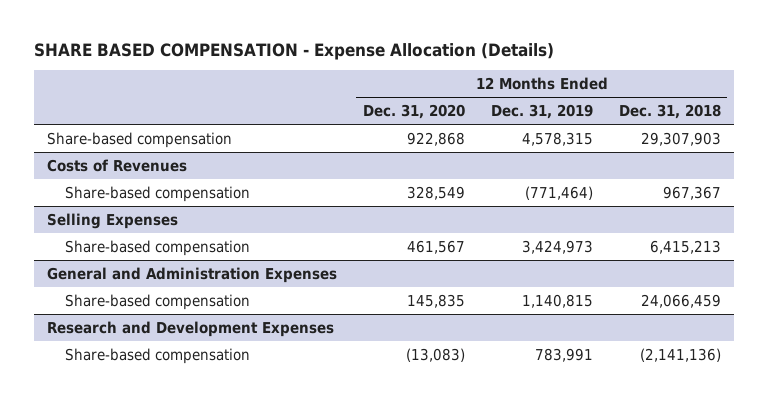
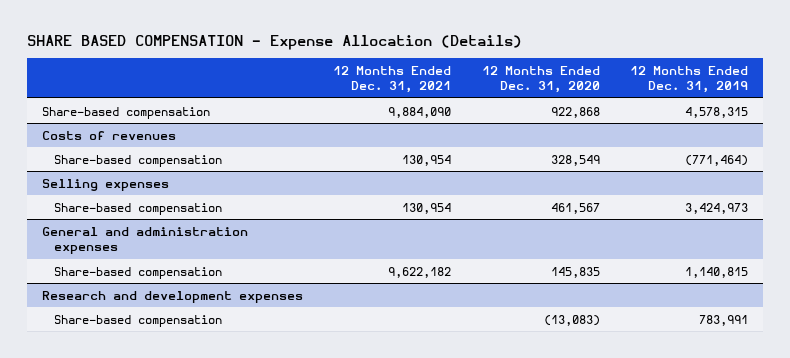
- | 12 Months Ended Dec. 31, 2020 | 12 Months Ended Dec. 31, 2019 | 12 Months Ended Dec. 31, 2018
+ | 12 Months Ended Dec. 31, 2021 | 12 Months Ended Dec. 31, 2020 | 12 Months Ended Dec. 31, 2019
- Costs of Revenues
+ Costs of revenues
- Selling Expenses
+ Selling expenses
- General and Administration Expenses
+ General and administration expenses
- Research and Development Expenses
+ Research and development expenses

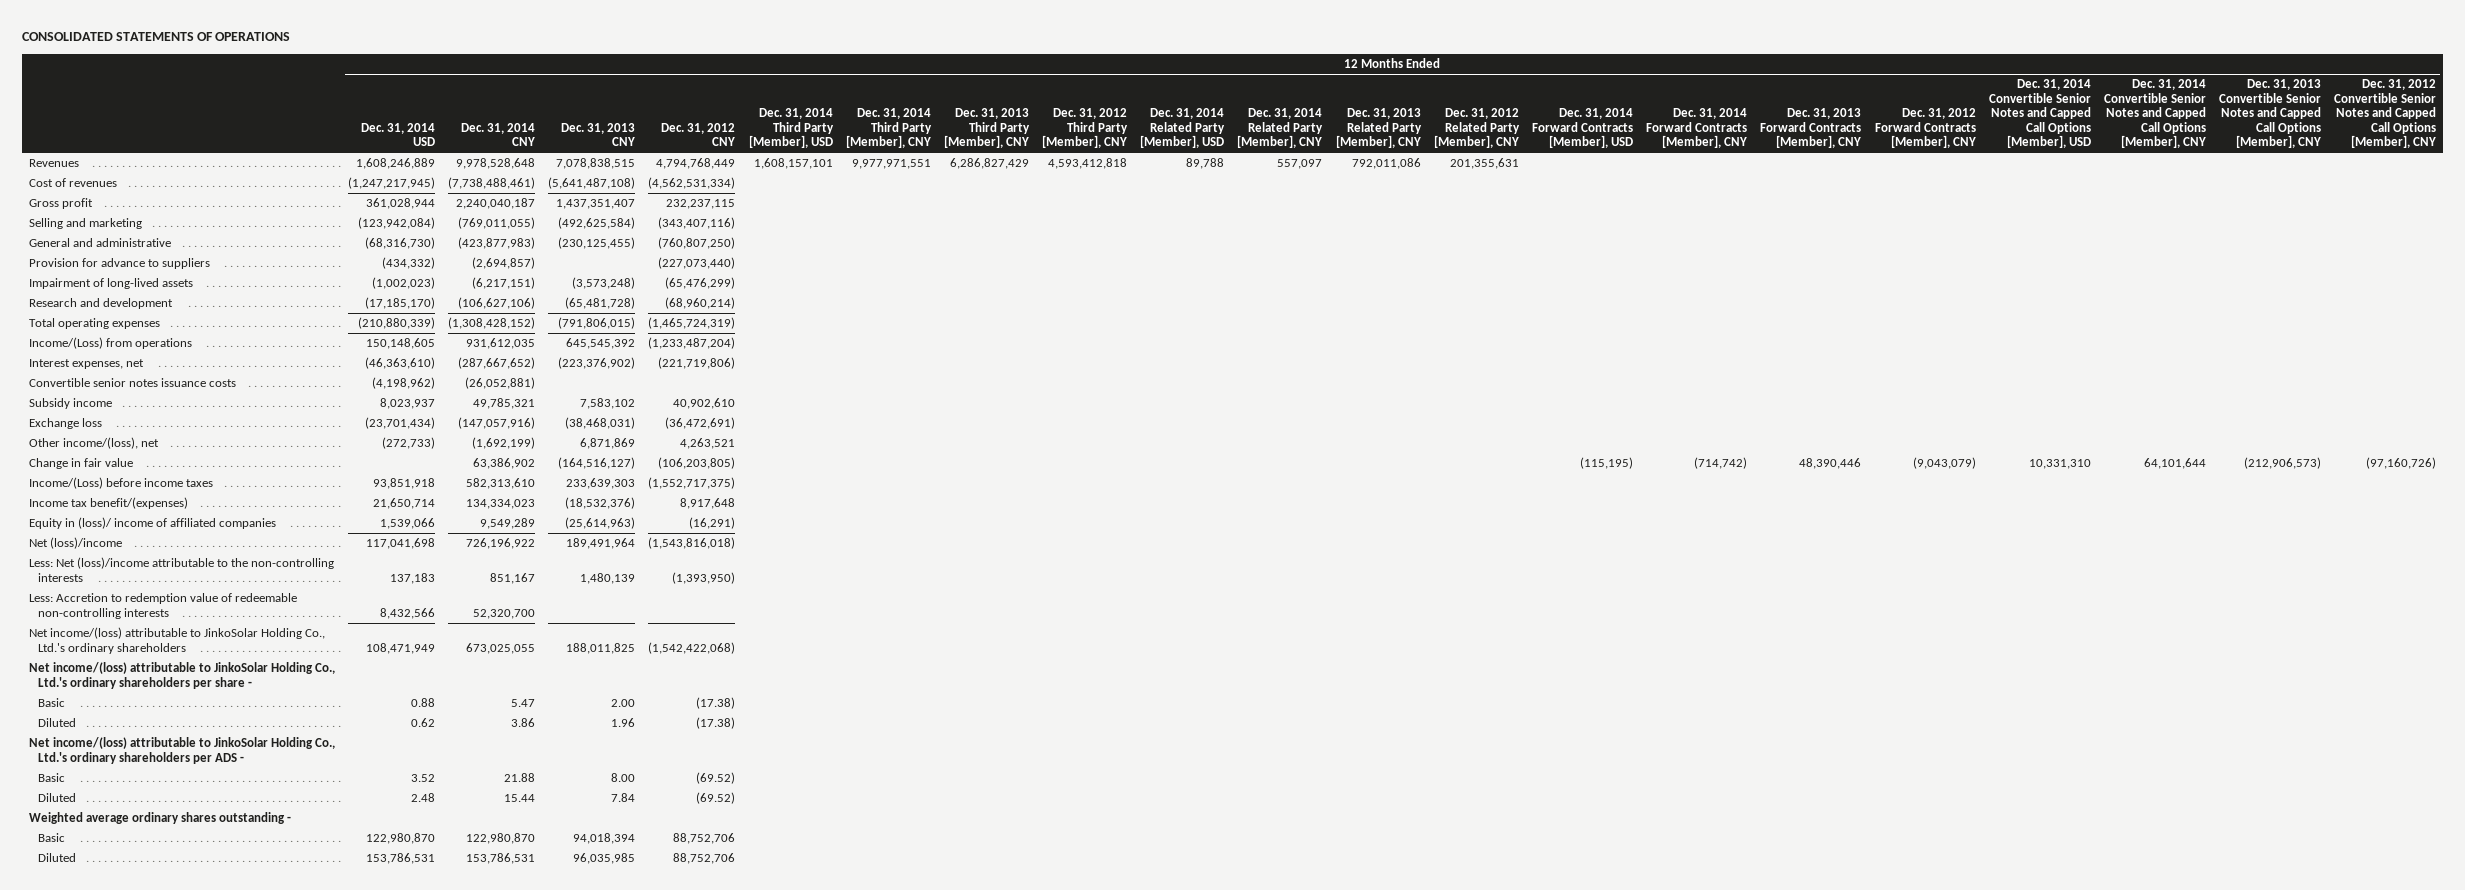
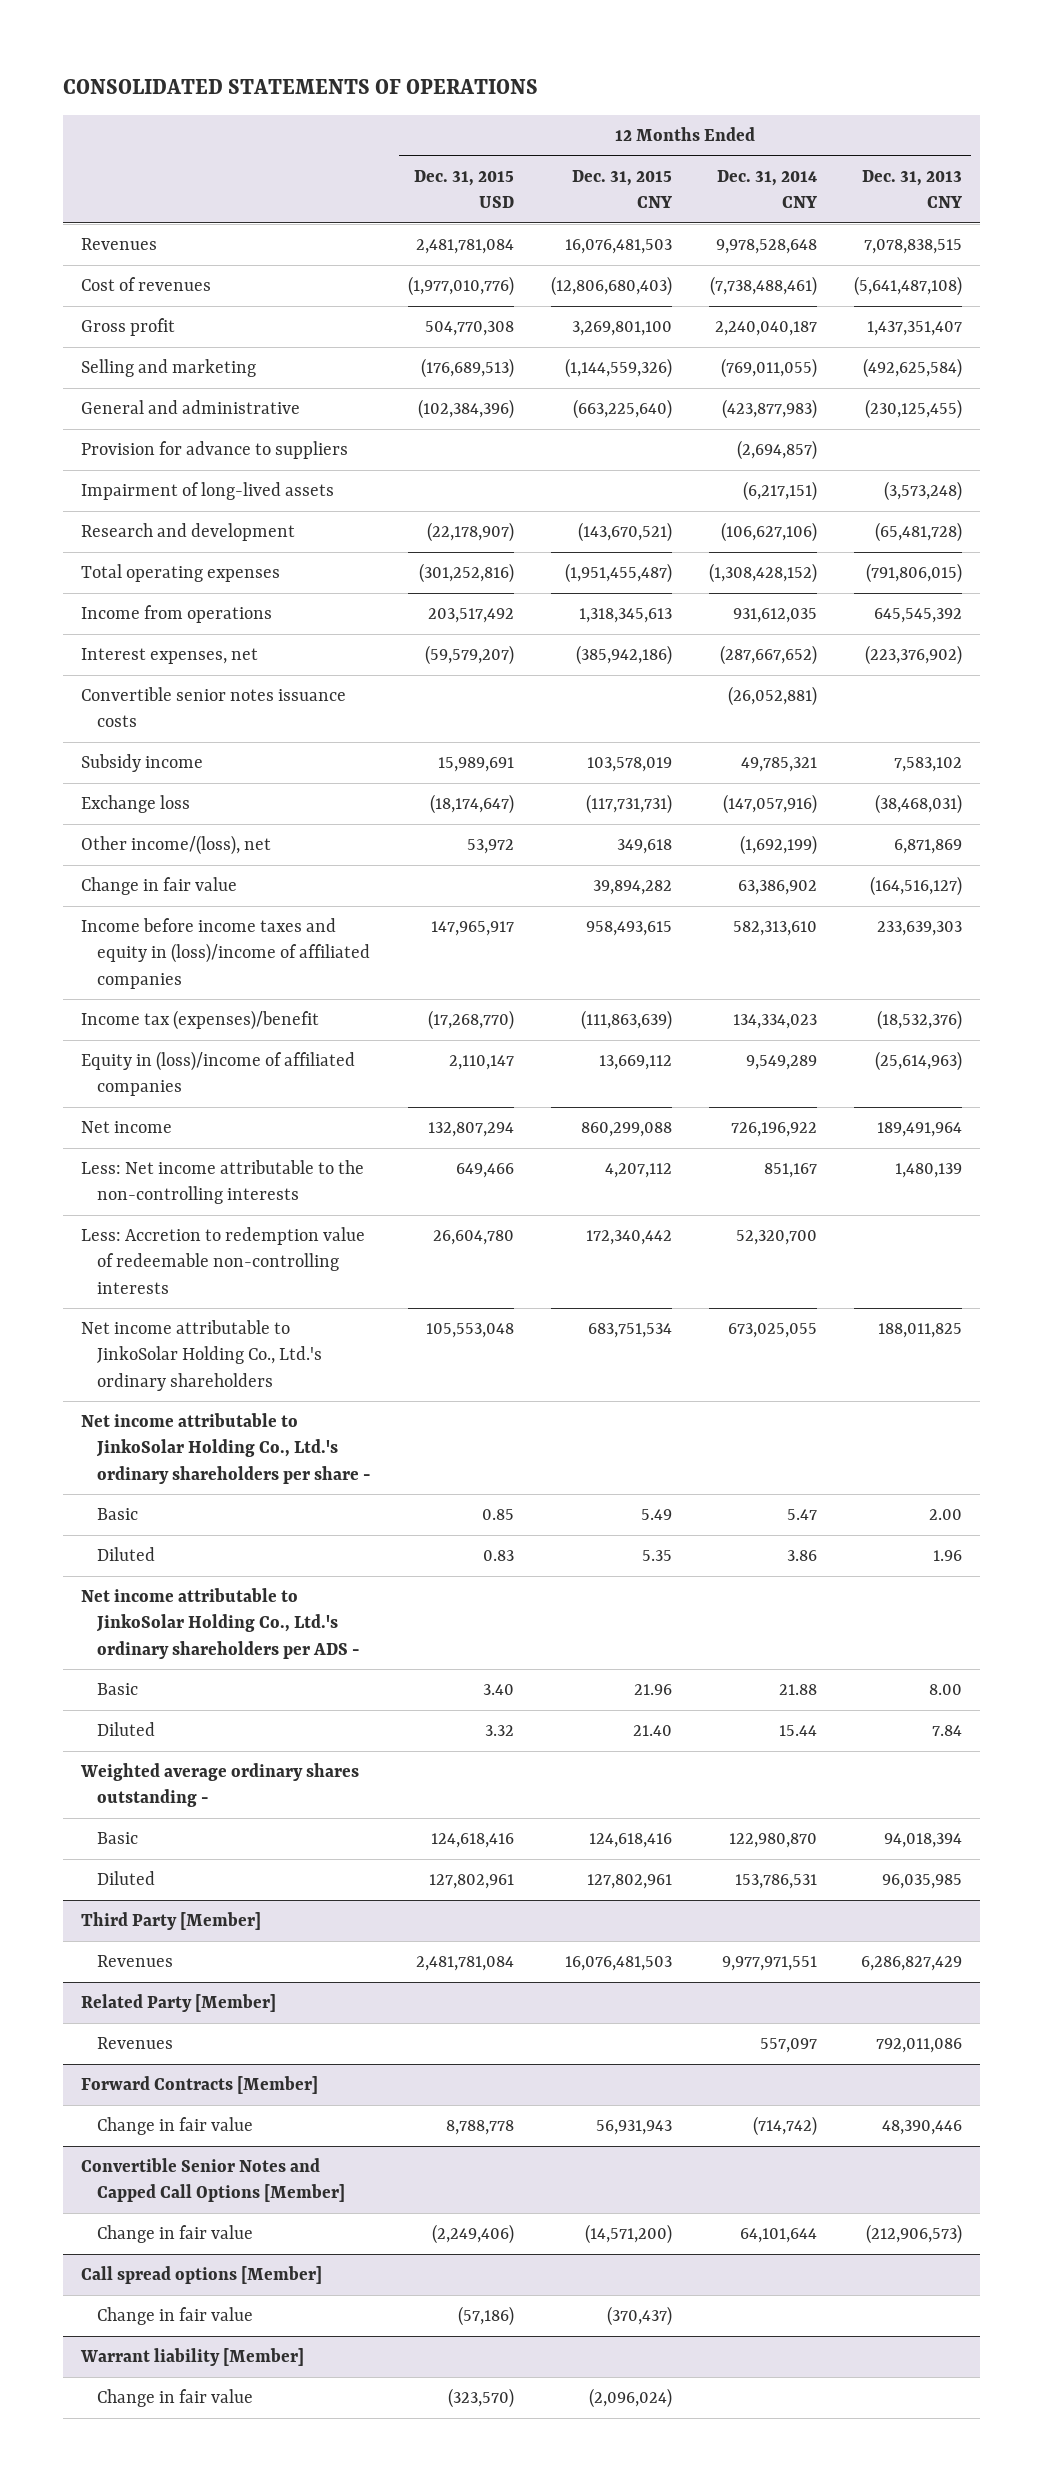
- | 12 Months Ended Dec. 31, 2014 USD | 12 Months Ended Dec. 31, 2014 CNY | 12 Months Ended Dec. 31, 2013 CNY | 12 Months Ended Dec. 31, 2012 CNY | 12 Months Ended Dec. 31, 2014 Third Party [Member], USD | 12 Months Ended Dec. 31, 2014 Third Party [Member], CNY | 12 Months Ended Dec. 31, 2013 Third Party [Member], CNY | 12 Months Ended Dec. 31, 2012 Third Party [Member], CNY | 12 Months Ended Dec. 31, 2014 Related Party [Member], USD | 12 Months Ended Dec. 31, 2014 Related Party [Member], CNY | 12 Months Ended Dec. 31, 2013 Related Party [Member], CNY | 12 Months Ended Dec. 31, 2012 Related Party [Member], CNY | 12 Months Ended Dec. 31, 2014 Forward Contracts [Member], USD | 12 Months Ended Dec. 31, 2014 Forward Contracts [Member], CNY | 12 Months Ended Dec. 31, 2013 Forward Contracts [Member], CNY | 12 Months Ended Dec. 31, 2012 Forward Contracts [Member], CNY | 12 Months Ended Dec. 31, 2014 Convertible Senior Notes and Capped Call Options [Member], USD | 12 Months Ended Dec. 31, 2014 Convertible Senior Notes and Capped Call Options [Member], CNY | 12 Months Ended Dec. 31, 2013 Convertible Senior Notes and Capped Call Options [Member], CNY | 12 Months Ended Dec. 31, 2012 Convertible Senior Notes and Capped Call Options [Member], CNY
+ | 12 Months Ended Dec. 31, 2015 USD | 12 Months Ended Dec. 31, 2015 CNY | 12 Months Ended Dec. 31, 2014 CNY | 12 Months Ended Dec. 31, 2013 CNY
- Income/(Loss) from operations | 150,148,605 | 931,612,035 | 645,545,392 | (1,233,487,204) | | | | | | | | | | | | | | | |
+ Income from operations | 203,517,492 | 1,318,345,613 | 931,612,035 | 645,545,392
- Income/(Loss) before income taxes | 93,851,918 | 582,313,610 | 233,639,303 | (1,552,717,375) | | | | | | | | | | | | | | | |
- Income tax benefit/(expenses) | 21,650,714 | 134,334,023 | (18,532,376) | 8,917,648 | | | | | | | | | | | | | | | |
- Equity in (loss)/ income of affiliated companies | 1,539,066 | 9,549,289 | (25,614,963) | (16,291) | | | | | | | | | | | | | | | |
- Net (loss)/income | 117,041,698 | 726,196,922 | 189,491,964 | (1,543,816,018) | | | | | | | | | | | | | | | |
- Less: Net (loss)/income attributable to the non-controlling interests | 137,183 | 851,167 | 1,480,139 | (1,393,950) | | | | | | | | | | | | | | | |
+ Income before income taxes and equity in (loss)/income of affiliated companies | 147,965,917 | 958,493,615 | 582,313,610 | 233,639,303
+ Income tax (expenses)/benefit | (17,268,770) | (111,863,639) | 134,334,023 | (18,532,376)
+ Equity in (loss)/income of affiliated companies | 2,110,147 | 13,669,112 | 9,549,289 | (25,614,963)
+ Net income | 132,807,294 | 860,299,088 | 726,196,922 | 189,491,964
+ Less: Net income attributable to the non-controlling interests | 649,466 | 4,207,112 | 851,167 | 1,480,139
- Net income/(loss) attributable to JinkoSolar Holding Co., Ltd.'s ordinary shareholders | 108,471,949 | 673,025,055 | 188,011,825 | (1,542,422,068) | | | | | | | | | | | | | | | |
- Net income/(loss) attributable to JinkoSolar Holding Co., Ltd.'s ordinary shareholders per share -
+ Net income attributable to JinkoSolar Holding Co., Ltd.'s ordinary shareholders | 105,553,048 | 683,751,534 | 673,025,055 | 188,011,825
+ Net income attributable to JinkoSolar Holding Co., Ltd.'s ordinary shareholders per share -
- Net income/(loss) attributable to JinkoSolar Holding Co., Ltd.'s ordinary shareholders per ADS -
+ Net income attributable to JinkoSolar Holding Co., Ltd.'s ordinary shareholders per ADS -
+ Third Party [Member]
+ Revenues | 2,481,781,084 | 16,076,481,503 | 9,977,971,551 | 6,286,827,429
+ Related Party [Member]
+ Revenues | | | 557,097 | 792,011,086
+ Forward Contracts [Member]
+ Change in fair value | 8,788,778 | 56,931,943 | (714,742) | 48,390,446
+ Convertible Senior Notes and Capped Call Options [Member]
+ Change in fair value | (2,249,406) | (14,571,200) | 64,101,644 | (212,906,573)
+ Call spread options [Member]
+ Change in fair value | (57,186) | (370,437) | |
+ Warrant liability [Member]
+ Change in fair value | (323,570) | (2,096,024) | |

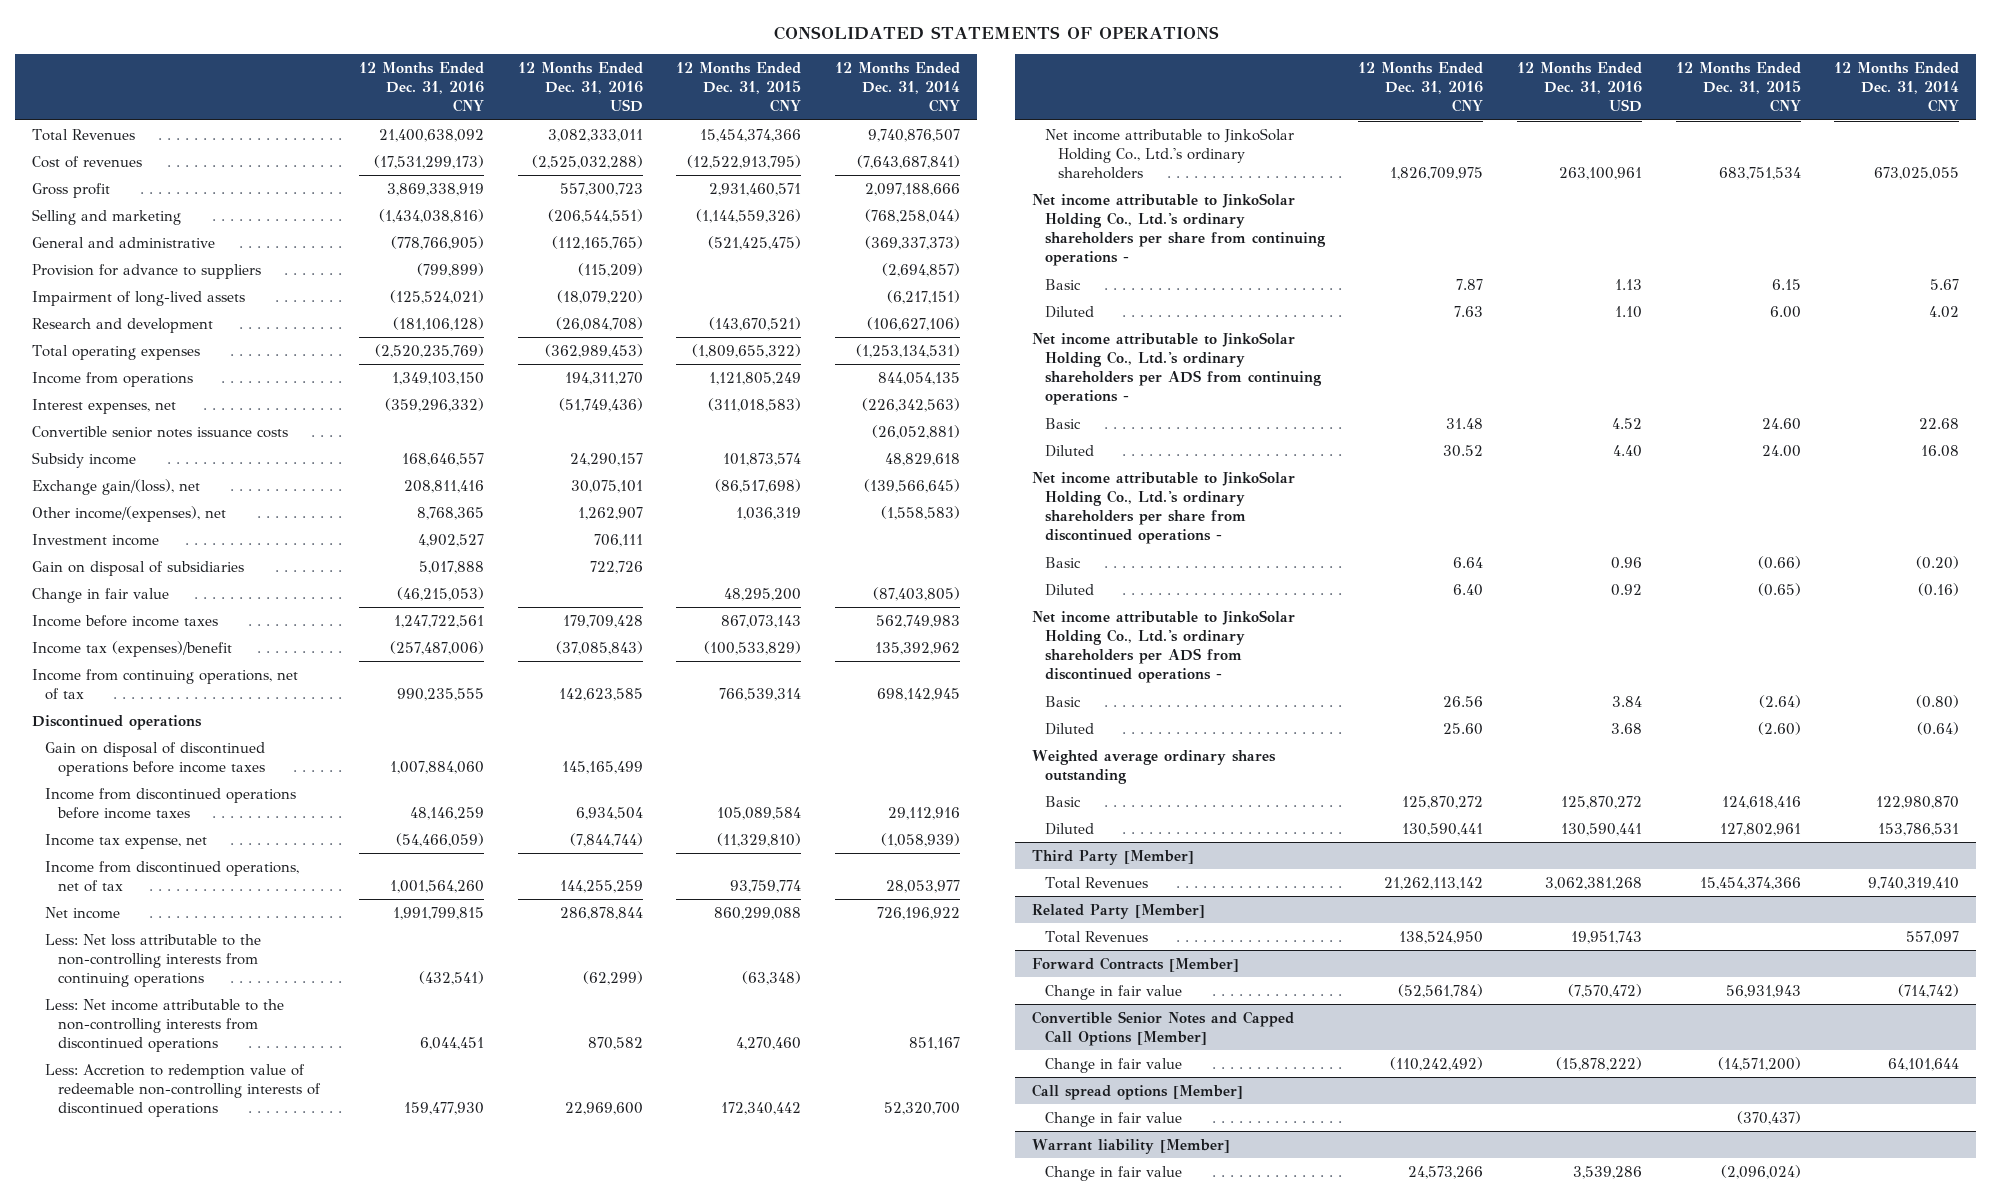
- | 12 Months Ended Dec. 31, 2015 USD | 12 Months Ended Dec. 31, 2015 CNY | 12 Months Ended Dec. 31, 2014 CNY | 12 Months Ended Dec. 31, 2013 CNY
+ | 12 Months Ended Dec. 31, 2016 CNY | 12 Months Ended Dec. 31, 2016 USD | 12 Months Ended Dec. 31, 2015 CNY | 12 Months Ended Dec. 31, 2014 CNY
- Revenues | 2,481,781,084 | 16,076,481,503 | 9,978,528,648 | 7,078,838,515
- Cost of revenues | (1,977,010,776) | (12,806,680,403) | (7,738,488,461) | (5,641,487,108)
- Gross profit | 504,770,308 | 3,269,801,100 | 2,240,040,187 | 1,437,351,407
- Selling and marketing | (176,689,513) | (1,144,559,326) | (769,011,055) | (492,625,584)
- General and administrative | (102,384,396) | (663,225,640) | (423,877,983) | (230,125,455)
+ Total Revenues | 21,400,638,092 | 3,082,333,011 | 15,454,374,366 | 9,740,876,507
+ Cost of revenues | (17,531,299,173) | (2,525,032,288) | (12,522,913,795) | (7,643,687,841)
+ Gross profit | 3,869,338,919 | 557,300,723 | 2,931,460,571 | 2,097,188,666
+ Selling and marketing | (1,434,038,816) | (206,544,551) | (1,144,559,326) | (768,258,044)
+ General and administrative | (778,766,905) | (112,165,765) | (521,425,475) | (369,337,373)
- Total operating expenses | (301,252,816) | (1,951,455,487) | (1,308,428,152) | (791,806,015)
- Income from operations | 203,517,492 | 1,318,345,613 | 931,612,035 | 645,545,392
- Interest expenses, net | (59,579,207) | (385,942,186) | (287,667,652) | (223,376,902)
+ Total operating expenses | (2,520,235,769) | (362,989,453) | (1,809,655,322) | (1,253,134,531)
+ Income from operations | 1,349,103,150 | 194,311,270 | 1,121,805,249 | 844,054,135
+ Interest expenses, net | (359,296,332) | (51,749,436) | (311,018,583) | (226,342,563)
- Subsidy income | 15,989,691 | 103,578,019 | 49,785,321 | 7,583,102
- Exchange loss | (18,174,647) | (117,731,731) | (147,057,916) | (38,468,031)
- Other income/(loss), net | 53,972 | 349,618 | (1,692,199) | 6,871,869
- Change in fair value | | 39,894,282 | 63,386,902 | (164,516,127)
- Income before income taxes and equity in (loss)/income of affiliated companies | 147,965,917 | 958,493,615 | 582,313,610 | 233,639,303
- Income tax (expenses)/benefit | (17,268,770) | (111,863,639) | 134,334,023 | (18,532,376)
- Equity in (loss)/income of affiliated companies | 2,110,147 | 13,669,112 | 9,549,289 | (25,614,963)
+ Subsidy income | 168,646,557 | 24,290,157 | 101,873,574 | 48,829,618
+ Exchange gain/(loss), net | 208,811,416 | 30,075,101 | (86,517,698) | (139,566,645)
+ Other income/(expenses), net | 8,768,365 | 1,262,907 | 1,036,319 | (1,558,583)
+ Investment income | 4,902,527 | 706,111 | |
+ Gain on disposal of subsidiaries | 5,017,888 | 722,726 | |
+ Change in fair value | (46,215,053) | | 48,295,200 | (87,403,805)
+ Income before income taxes | 1,247,722,561 | 179,709,428 | 867,073,143 | 562,749,983
+ Income tax (expenses)/benefit | (257,487,006) | (37,085,843) | (100,533,829) | 135,392,962
+ Income from continuing operations, net of tax | 990,235,555 | 142,623,585 | 766,539,314 | 698,142,945
+ Discontinued operations
+ Gain on disposal of discontinued operations before income taxes | 1,007,884,060 | 145,165,499 | |
+ Income from discontinued operations before income taxes | 48,146,259 | 6,934,504 | 105,089,584 | 29,112,916
+ Income tax expense, net | (54,466,059) | (7,844,744) | (11,329,810) | (1,058,939)
+ Income from discontinued operations, net of tax | 1,001,564,260 | 144,255,259 | 93,759,774 | 28,053,977
- Less: Net income attributable to the non-controlling interests | 649,466 | 4,207,112 | 851,167 | 1,480,139
- Less: Accretion to redemption value of redeemable non-controlling interests | 26,604,780 | 172,340,442 | 52,320,700 |
+ Less: Net loss attributable to the non-controlling interests from continuing operations | (432,541) | (62,299) | (63,348) |
+ Less: Net income attributable to the non-controlling interests from discontinued operations | 6,044,451 | 870,582 | 4,270,460 | 851,167
+ Less: Accretion to redemption value of redeemable non-controlling interests of discontinued operations | 159,477,930 | 22,969,600 | 172,340,442 | 52,320,700
- Net income attributable to JinkoSolar Holding Co., Ltd.'s ordinary shareholders per share -
- Basic | 0.85 | 5.49 | 5.47 | 2.00
- Diluted | 0.83 | 5.35 | 3.86 | 1.96
- Net income attributable to JinkoSolar Holding Co., Ltd.'s ordinary shareholders per ADS -
- Basic | 3.40 | 21.96 | 21.88 | 8.00
- Diluted | 3.32 | 21.40 | 15.44 | 7.84
- Weighted average ordinary shares outstanding -
+ Net income attributable to JinkoSolar Holding Co., Ltd.'s ordinary shareholders per share from continuing operations -
+ Basic | 7.87 | 1.13 | 6.15 | 5.67
+ Diluted | 7.63 | 1.10 | 6.00 | 4.02
+ Net income attributable to JinkoSolar Holding Co., Ltd.'s ordinary shareholders per ADS from continuing operations -
+ Basic | 31.48 | 4.52 | 24.60 | 22.68
+ Diluted | 30.52 | 4.40 | 24.00 | 16.08
+ Net income attributable to JinkoSolar Holding Co., Ltd.'s ordinary shareholders per share from discontinued operations -
+ Basic | 6.64 | 0.96 | (0.66) | (0.20)
+ Diluted | 6.40 | 0.92 | (0.65) | (0.16)
+ Net income attributable to JinkoSolar Holding Co., Ltd.'s ordinary shareholders per ADS from discontinued operations -
+ Basic | 26.56 | 3.84 | (2.64) | (0.80)
+ Diluted | 25.60 | 3.68 | (2.60) | (0.64)
+ Weighted average ordinary shares outstanding
@ Third Party [Member]
- Revenues | 2,481,781,084 | 16,076,481,503 | 9,977,971,551 | 6,286,827,429
+ Total Revenues | 21,262,113,142 | 3,062,381,268 | 15,454,374,366 | 9,740,319,410
@ Related Party [Member]
- Revenues | | | 557,097 | 792,011,086
+ Total Revenues | 138,524,950 | 19,951,743 | | 557,097

